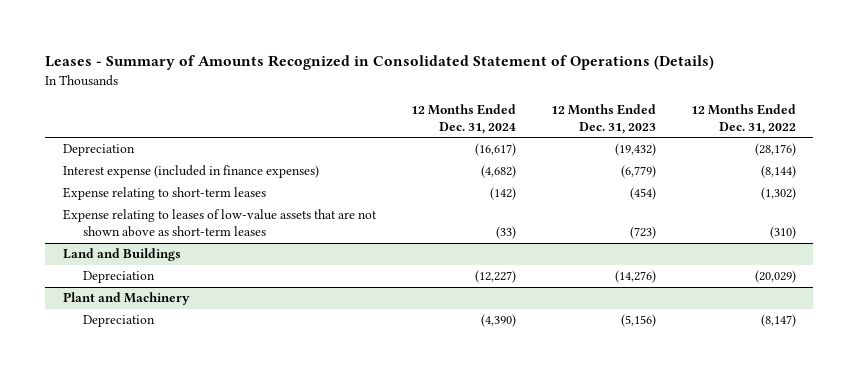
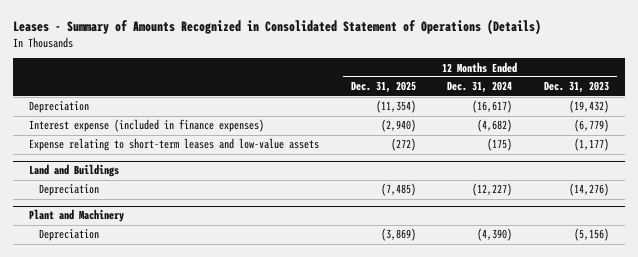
- | 12 Months Ended Dec. 31, 2024 | 12 Months Ended Dec. 31, 2023 | 12 Months Ended Dec. 31, 2022
+ | 12 Months Ended Dec. 31, 2025 | 12 Months Ended Dec. 31, 2024 | 12 Months Ended Dec. 31, 2023
- Expense relating to short-term leases | (142) | (454) | (1,302)
- Expense relating to leases of low-value assets that are not shown above as short-term leases | (33) | (723) | (310)
+ Expense relating to short-term leases and low-value assets | (272) | (175) | (1,177)

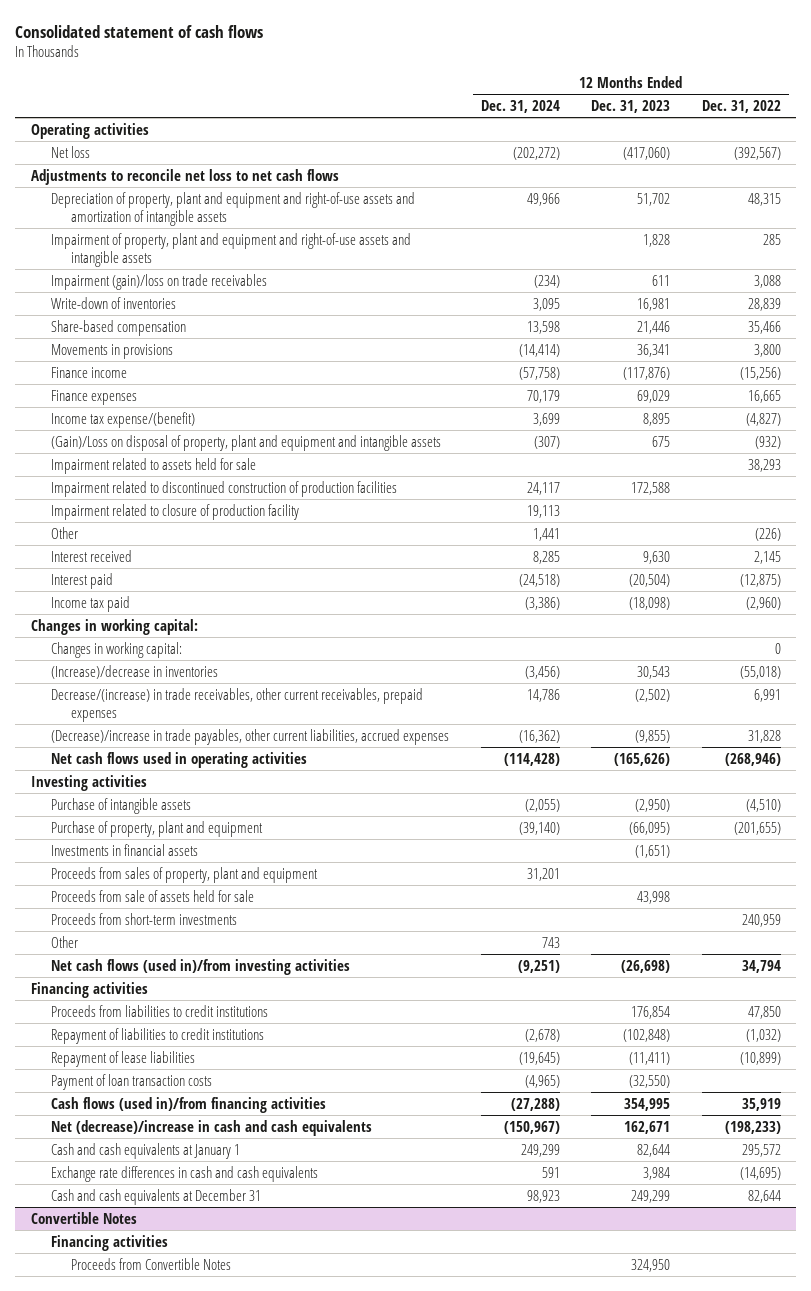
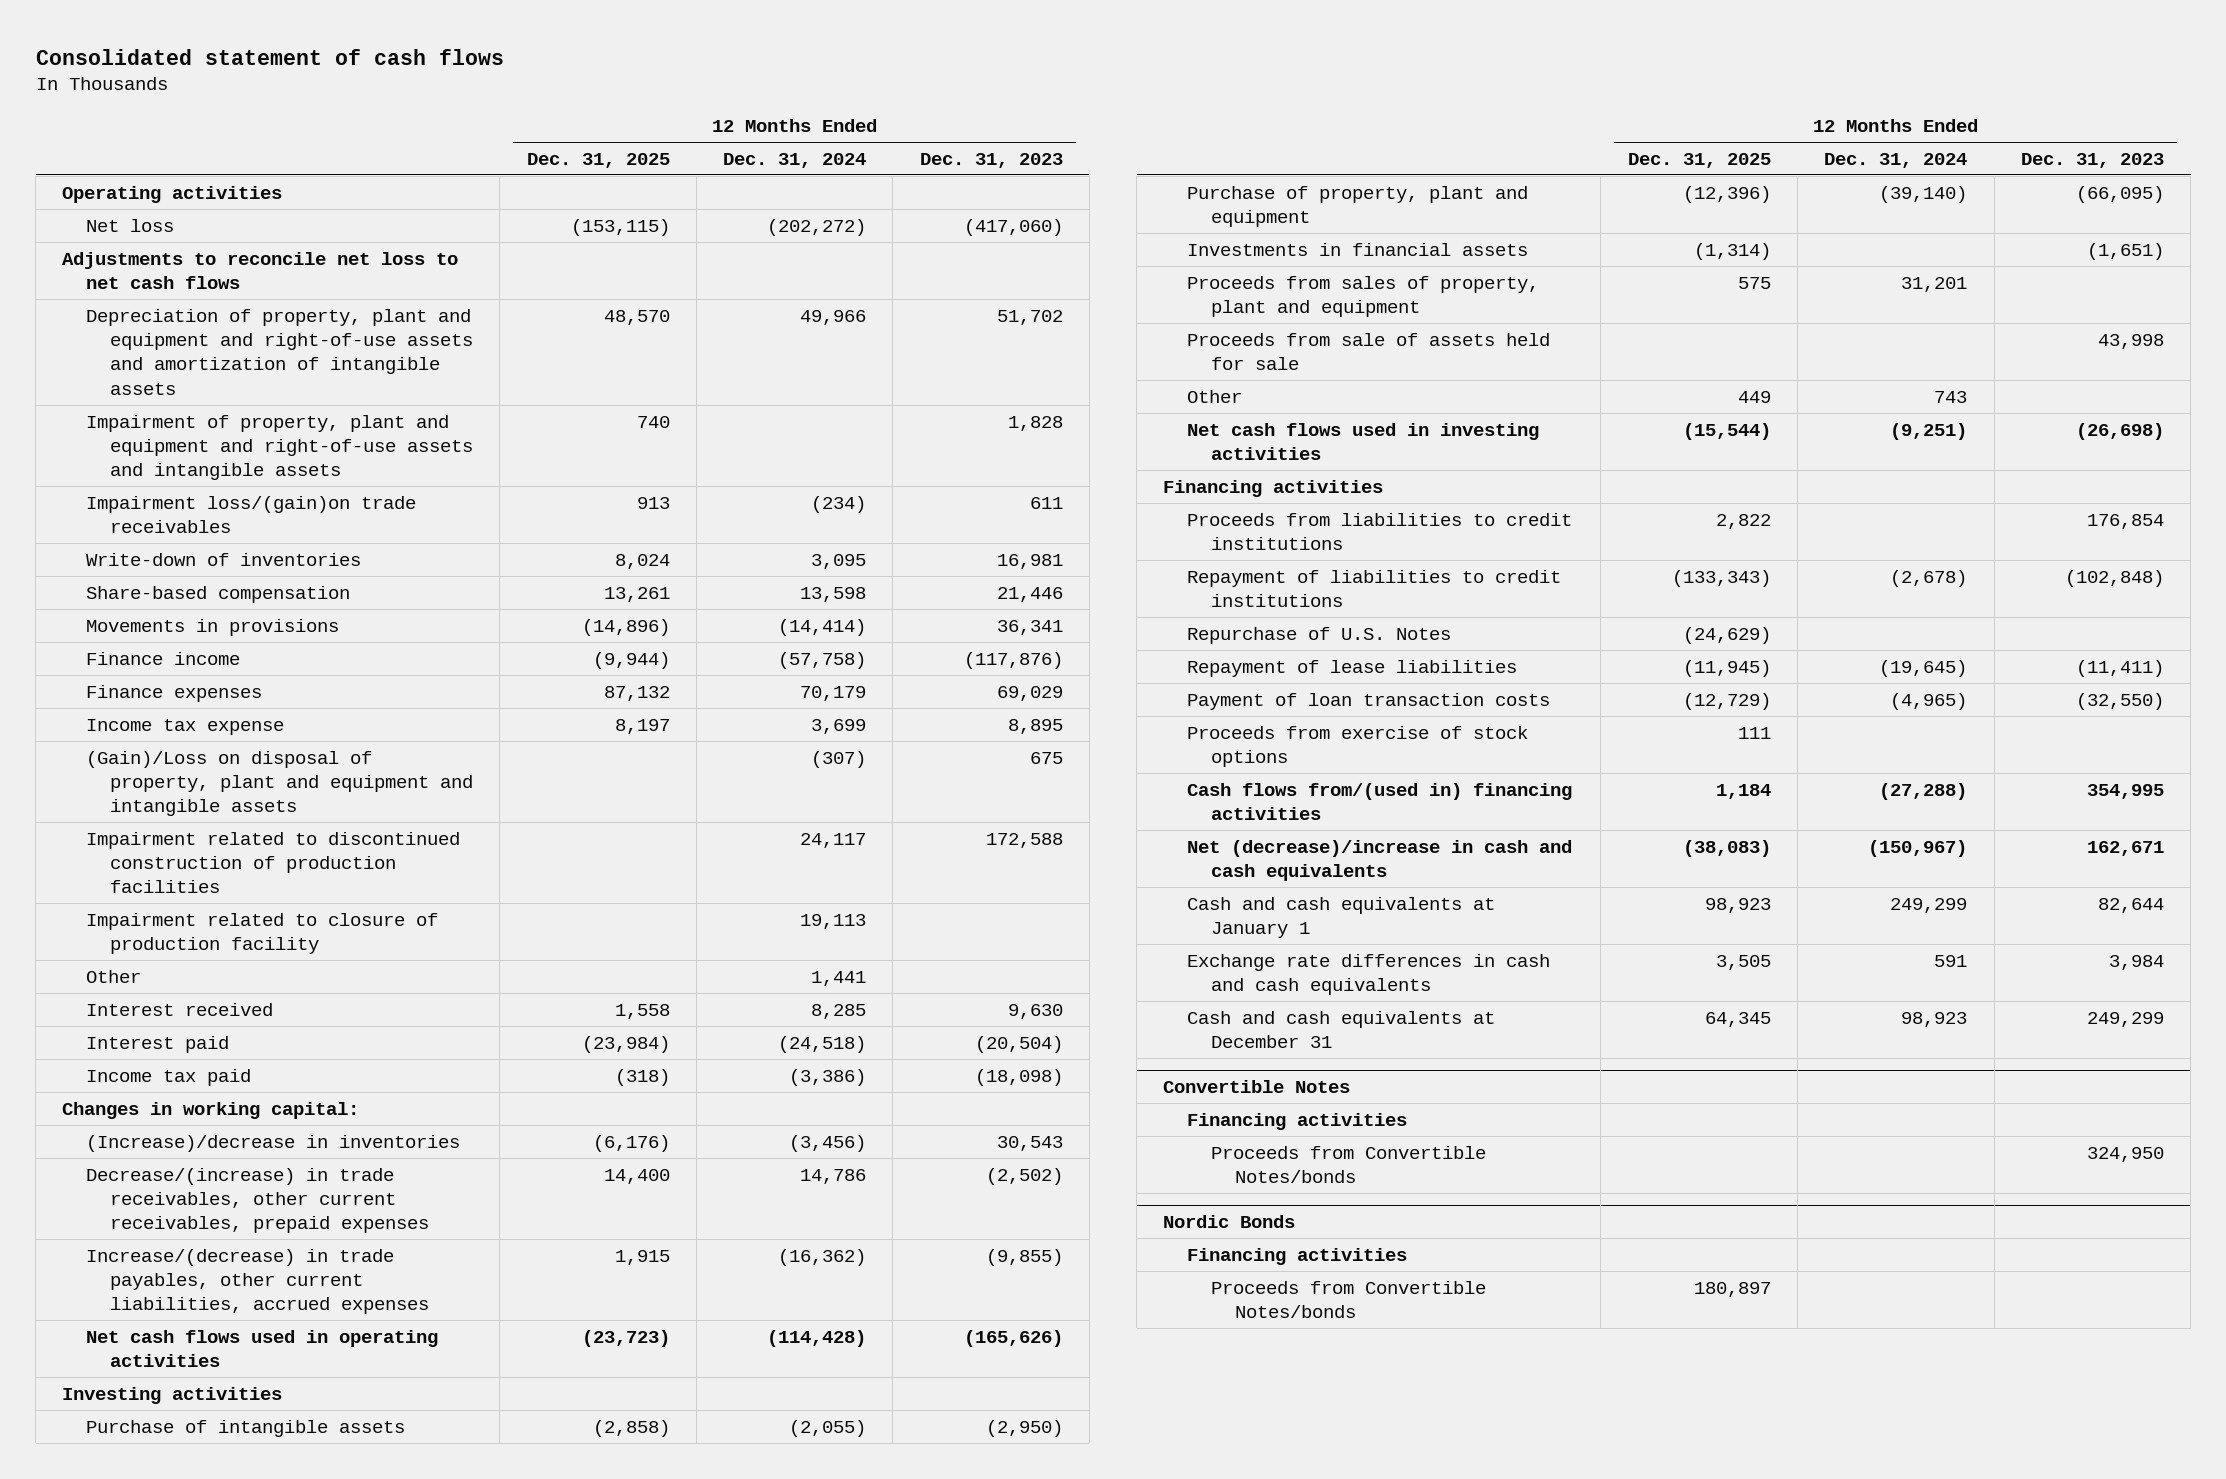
- | 12 Months Ended Dec. 31, 2024 | 12 Months Ended Dec. 31, 2023 | 12 Months Ended Dec. 31, 2022
+ | 12 Months Ended Dec. 31, 2025 | 12 Months Ended Dec. 31, 2024 | 12 Months Ended Dec. 31, 2023
- Impairment (gain)/loss on trade receivables | (234) | 611 | 3,088
+ Impairment loss/(gain)on trade receivables | 913 | (234) | 611
- Income tax expense/(benefit) | 3,699 | 8,895 | (4,827)
+ Income tax expense | 8,197 | 3,699 | 8,895
- Impairment related to assets held for sale | | | 38,293
- Changes in working capital: | | | 0
- (Decrease)/increase in trade payables, other current liabilities, accrued expenses | (16,362) | (9,855) | 31,828
+ Increase/(decrease) in trade payables, other current liabilities, accrued expenses | 1,915 | (16,362) | (9,855)
- Proceeds from short-term investments | | | 240,959
- Net cash flows (used in)/from investing activities | (9,251) | (26,698) | 34,794
+ Net cash flows used in investing activities | (15,544) | (9,251) | (26,698)
+ Repurchase of U.S. Notes | (24,629) | |
- Cash flows (used in)/from financing activities | (27,288) | 354,995 | 35,919
+ Proceeds from exercise of stock options | 111 | |
+ Cash flows from/(used in) financing activities | 1,184 | (27,288) | 354,995
@ Convertible Notes
- Proceeds from Convertible Notes | | 324,950 |
+ Proceeds from Convertible Notes/bonds | | | 324,950
+ Nordic Bonds
+ Financing activities
+ Proceeds from Convertible Notes/bonds | 180,897 | |

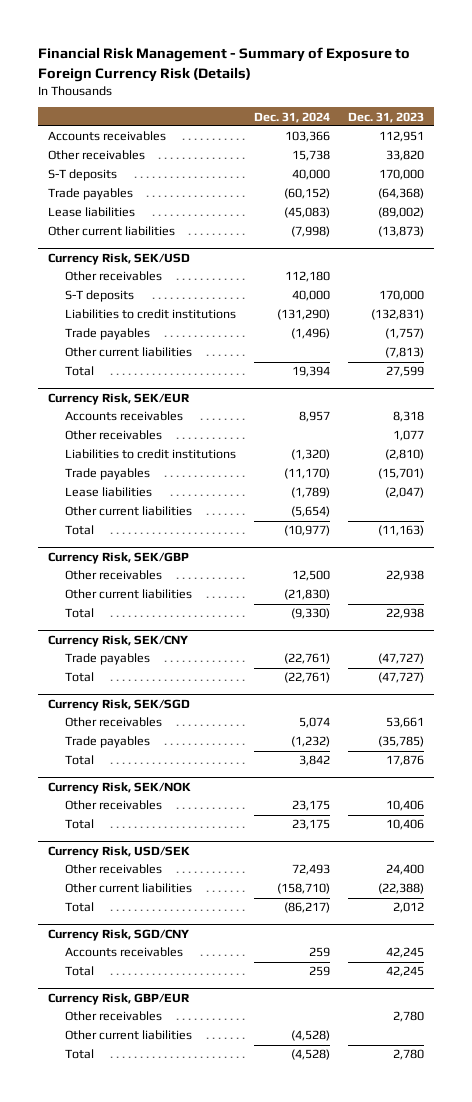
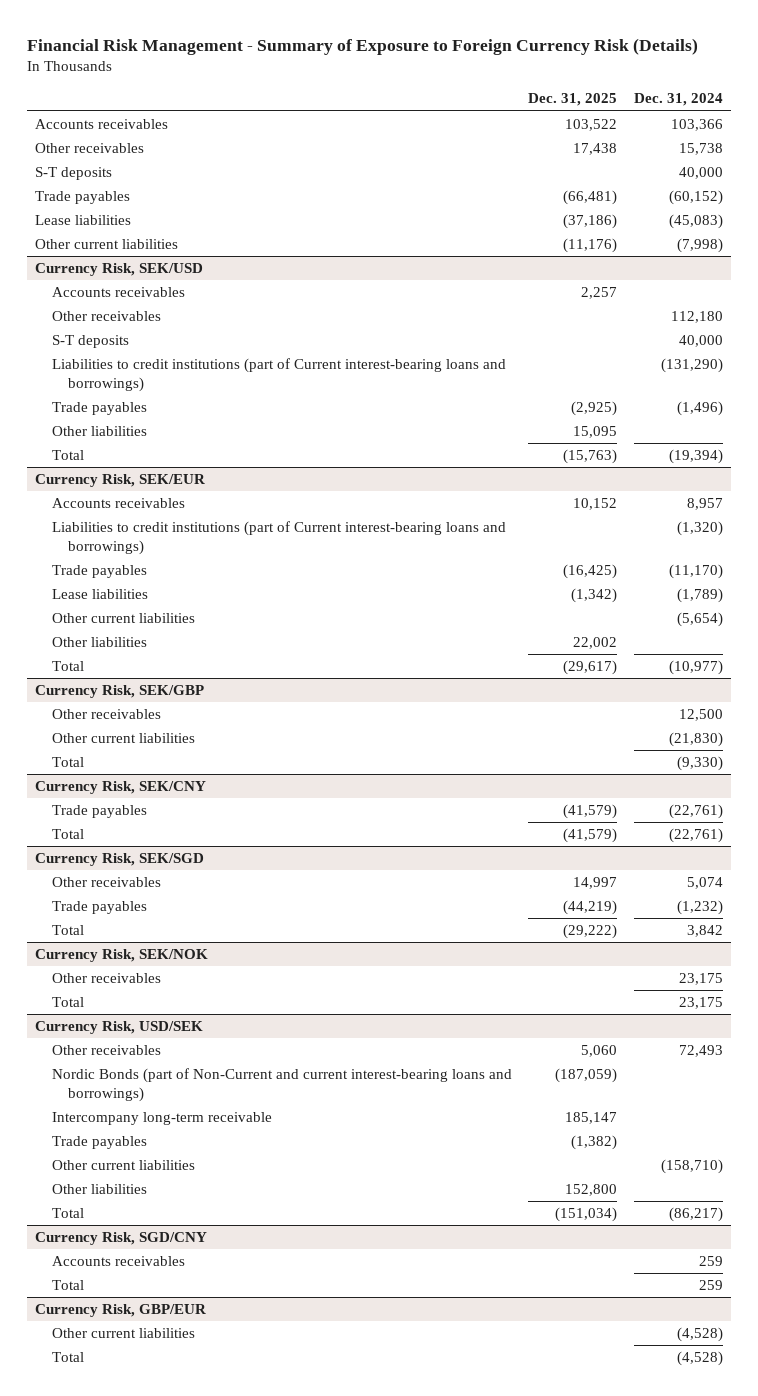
- | Dec. 31, 2024 | Dec. 31, 2023
+ | Dec. 31, 2025 | Dec. 31, 2024
@ Currency Risk, SEK/USD
+ Accounts receivables | 2,257 |
- Liabilities to credit institutions | (131,290) | (132,831)
+ Liabilities to credit institutions (part of Current interest-bearing loans and borrowings) | | (131,290)
- Other current liabilities | | (7,813)
- Total | 19,394 | 27,599
+ Other liabilities | 15,095 |
+ Total | (15,763) | (19,394)
@ Currency Risk, SEK/EUR
- Other receivables | | 1,077
- Liabilities to credit institutions | (1,320) | (2,810)
+ Liabilities to credit institutions (part of Current interest-bearing loans and borrowings) | | (1,320)
+ Other liabilities | 22,002 |
@ Currency Risk, USD/SEK
+ Nordic Bonds (part of Non-Current and current interest-bearing loans and borrowings) | (187,059) |
+ Intercompany long-term receivable | 185,147 |
+ Trade payables | (1,382) |
+ Other liabilities | 152,800 |
@ Currency Risk, GBP/EUR
- Other receivables | | 2,780

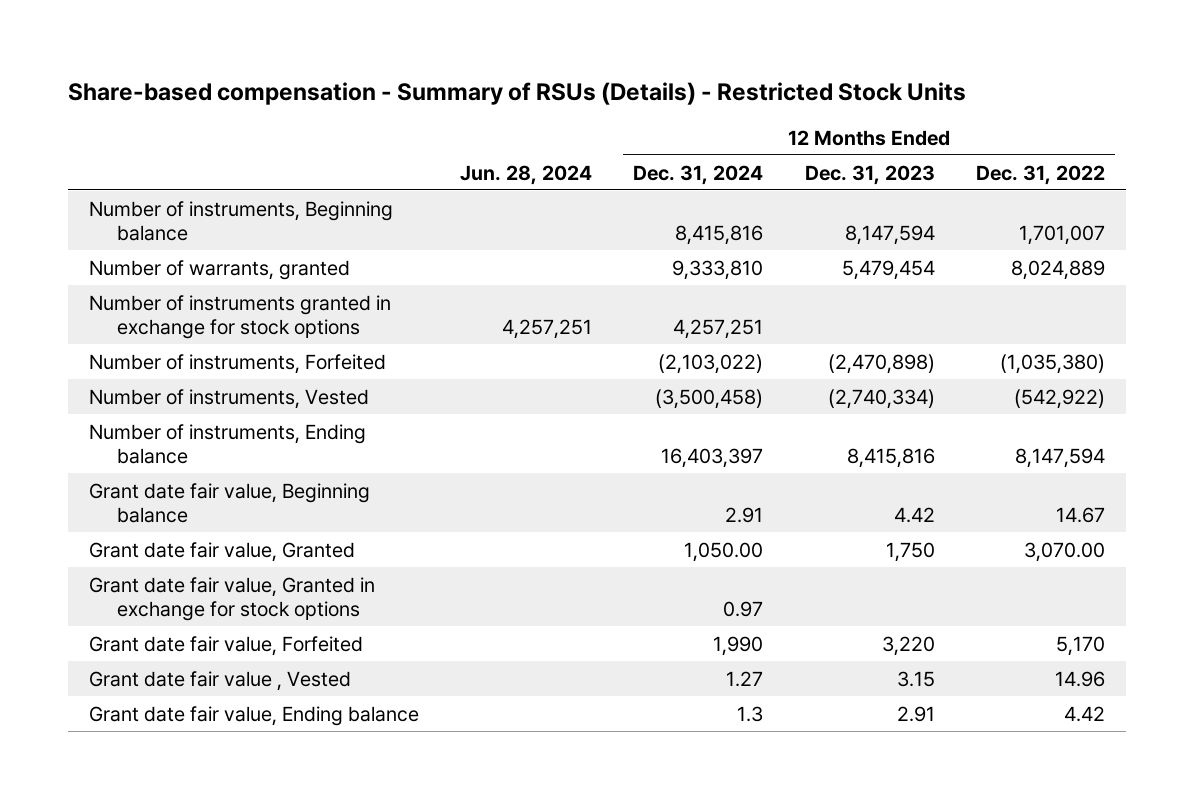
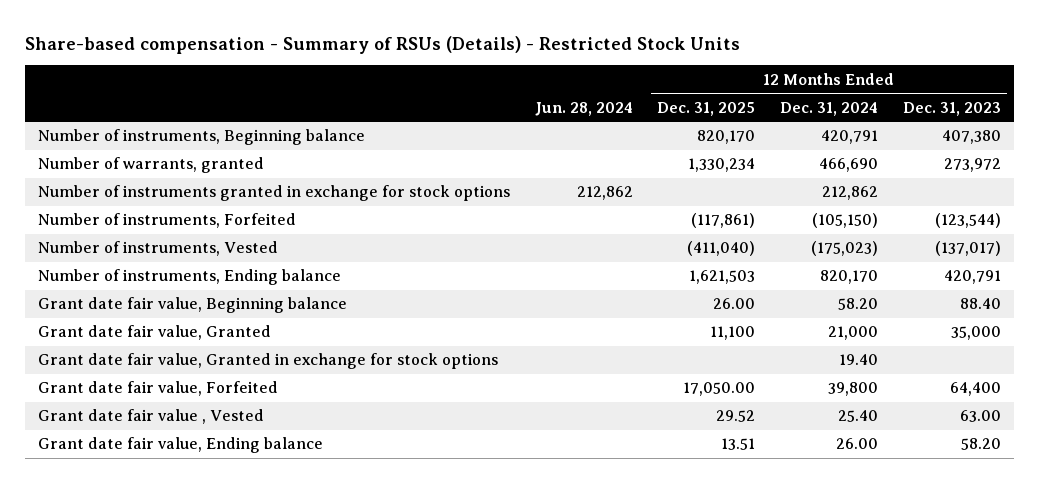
- | Jun. 28, 2024 | 12 Months Ended Dec. 31, 2024 | 12 Months Ended Dec. 31, 2023 | 12 Months Ended Dec. 31, 2022
+ | Jun. 28, 2024 | 12 Months Ended Dec. 31, 2025 | 12 Months Ended Dec. 31, 2024 | 12 Months Ended Dec. 31, 2023
- Number of instruments, Beginning balance | | 8,415,816 | 8,147,594 | 1,701,007
- Number of warrants, granted | | 9,333,810 | 5,479,454 | 8,024,889
- Number of instruments granted in exchange for stock options | 4,257,251 | 4,257,251 | |
- Number of instruments, Forfeited | | (2,103,022) | (2,470,898) | (1,035,380)
- Number of instruments, Vested | | (3,500,458) | (2,740,334) | (542,922)
- Number of instruments, Ending balance | | 16,403,397 | 8,415,816 | 8,147,594
- Grant date fair value, Beginning balance | | 2.91 | 4.42 | 14.67
- Grant date fair value, Granted | | 1,050.00 | 1,750 | 3,070.00
- Grant date fair value, Granted in exchange for stock options | | 0.97 | |
- Grant date fair value, Forfeited | | 1,990 | 3,220 | 5,170
- Grant date fair value , Vested | | 1.27 | 3.15 | 14.96
- Grant date fair value, Ending balance | | 1.3 | 2.91 | 4.42
+ Number of instruments, Beginning balance | | 820,170 | 420,791 | 407,380
+ Number of warrants, granted | | 1,330,234 | 466,690 | 273,972
+ Number of instruments granted in exchange for stock options | 212,862 | | 212,862 |
+ Number of instruments, Forfeited | | (117,861) | (105,150) | (123,544)
+ Number of instruments, Vested | | (411,040) | (175,023) | (137,017)
+ Number of instruments, Ending balance | | 1,621,503 | 820,170 | 420,791
+ Grant date fair value, Beginning balance | | 26.00 | 58.20 | 88.40
+ Grant date fair value, Granted | | 11,100 | 21,000 | 35,000
+ Grant date fair value, Granted in exchange for stock options | | | 19.40 |
+ Grant date fair value, Forfeited | | 17,050.00 | 39,800 | 64,400
+ Grant date fair value , Vested | | 29.52 | 25.40 | 63.00
+ Grant date fair value, Ending balance | | 13.51 | 26.00 | 58.20

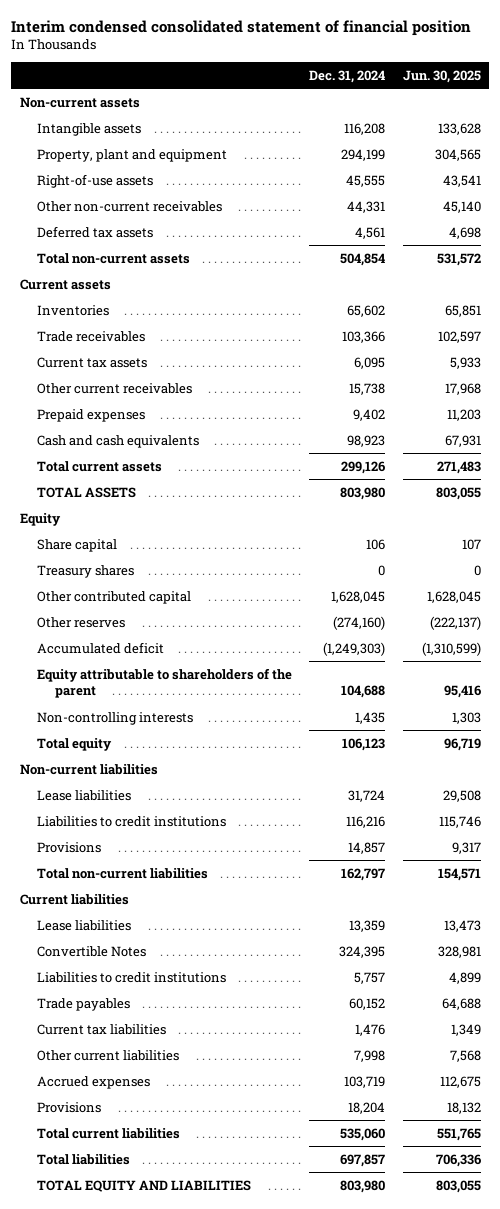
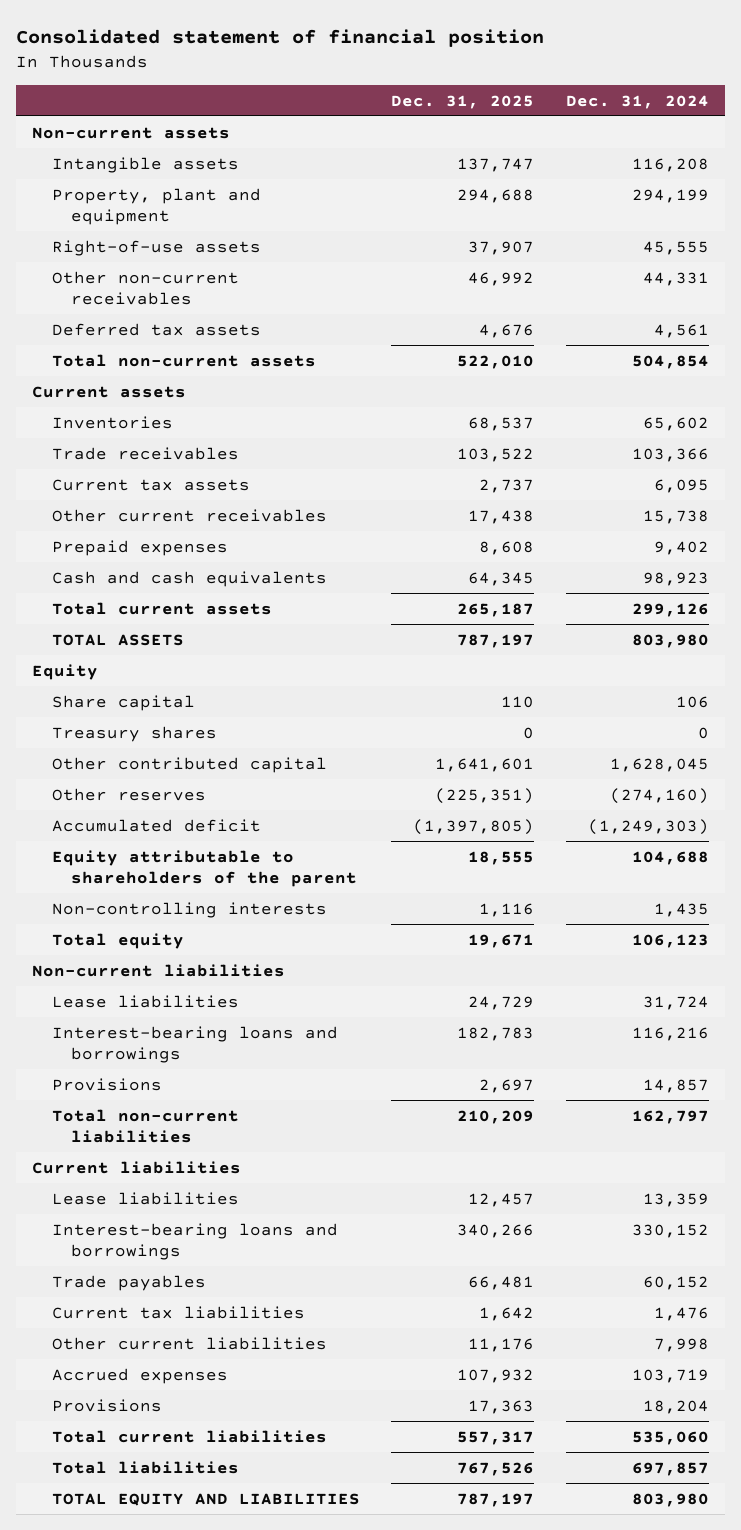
- Interim condensed consolidated statement of financial position
+ Consolidated statement of financial position
- | Dec. 31, 2024 | Jun. 30, 2025
+ | Dec. 31, 2025 | Dec. 31, 2024
- Liabilities to credit institutions | 116,216 | 115,746
+ Interest-bearing loans and borrowings | 182,783 | 116,216
- Convertible Notes | 324,395 | 328,981
- Liabilities to credit institutions | 5,757 | 4,899
+ Interest-bearing loans and borrowings | 340,266 | 330,152

